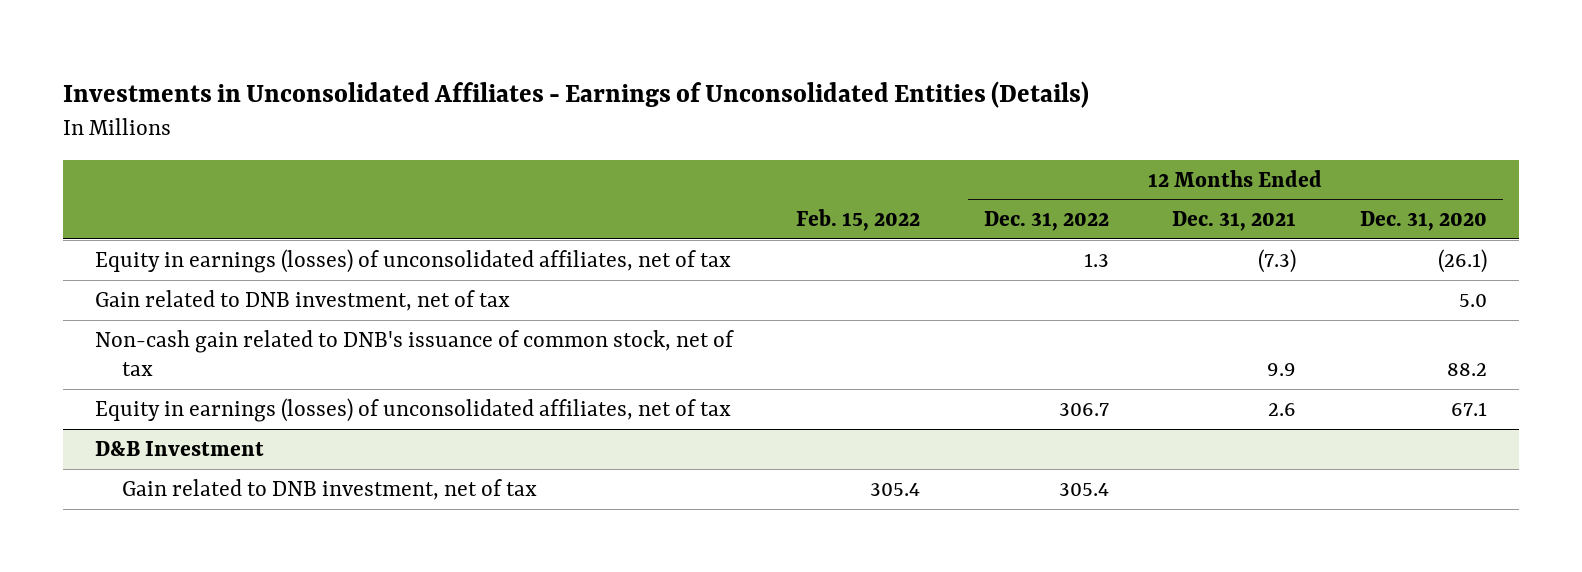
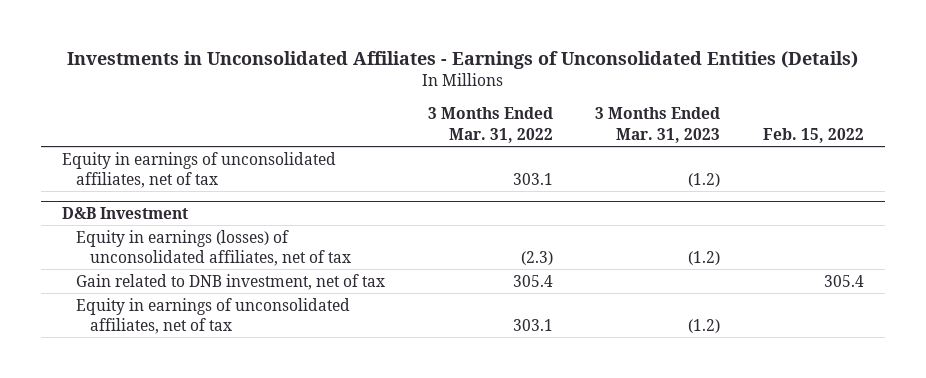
- | Feb. 15, 2022 | 12 Months Ended Dec. 31, 2022 | 12 Months Ended Dec. 31, 2021 | 12 Months Ended Dec. 31, 2020
+ | 3 Months Ended Mar. 31, 2022 | 3 Months Ended Mar. 31, 2023 | Feb. 15, 2022
- Equity in earnings (losses) of unconsolidated affiliates, net of tax | | 1.3 | (7.3) | (26.1)
- Gain related to DNB investment, net of tax | | | | 5.0
- Non-cash gain related to DNB's issuance of common stock, net of tax | | | 9.9 | 88.2
- Equity in earnings (losses) of unconsolidated affiliates, net of tax | | 306.7 | 2.6 | 67.1
+ Equity in earnings of unconsolidated affiliates, net of tax | 303.1 | (1.2) |
@ D&B Investment
+ Equity in earnings (losses) of unconsolidated affiliates, net of tax | (2.3) | (1.2) |
+ Equity in earnings of unconsolidated affiliates, net of tax | 303.1 | (1.2) |

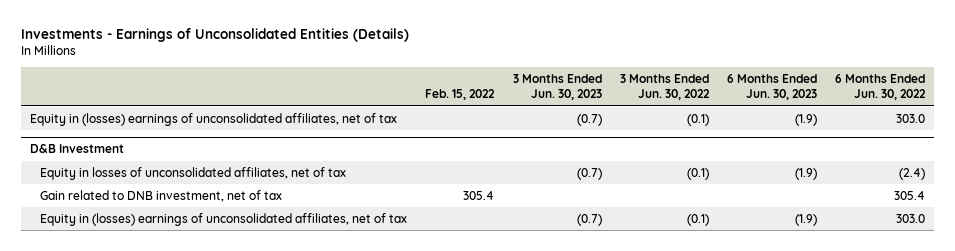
- Investments in Unconsolidated Affiliates - Earnings of Unconsolidated Entities (Details)
+ Investments - Earnings of Unconsolidated Entities (Details)
- | 3 Months Ended Mar. 31, 2022 | 3 Months Ended Mar. 31, 2023 | Feb. 15, 2022
+ | Feb. 15, 2022 | 3 Months Ended Jun. 30, 2023 | 3 Months Ended Jun. 30, 2022 | 6 Months Ended Jun. 30, 2023 | 6 Months Ended Jun. 30, 2022
- Equity in earnings of unconsolidated affiliates, net of tax | 303.1 | (1.2) |
+ Equity in (losses) earnings of unconsolidated affiliates, net of tax | | (0.7) | (0.1) | (1.9) | 303.0
@ D&B Investment
- Equity in earnings (losses) of unconsolidated affiliates, net of tax | (2.3) | (1.2) |
+ Equity in losses of unconsolidated affiliates, net of tax | | (0.7) | (0.1) | (1.9) | (2.4)
- Equity in earnings of unconsolidated affiliates, net of tax | 303.1 | (1.2) |
+ Equity in (losses) earnings of unconsolidated affiliates, net of tax | | (0.7) | (0.1) | (1.9) | 303.0

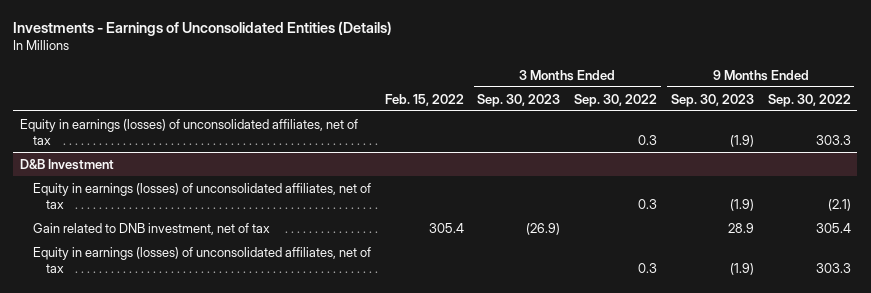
- | Feb. 15, 2022 | 3 Months Ended Jun. 30, 2023 | 3 Months Ended Jun. 30, 2022 | 6 Months Ended Jun. 30, 2023 | 6 Months Ended Jun. 30, 2022
+ | Feb. 15, 2022 | 3 Months Ended Sep. 30, 2023 | 3 Months Ended Sep. 30, 2022 | 9 Months Ended Sep. 30, 2023 | 9 Months Ended Sep. 30, 2022
- Equity in (losses) earnings of unconsolidated affiliates, net of tax | | (0.7) | (0.1) | (1.9) | 303.0
+ Equity in earnings (losses) of unconsolidated affiliates, net of tax | | | 0.3 | (1.9) | 303.3
@ D&B Investment
- Equity in losses of unconsolidated affiliates, net of tax | | (0.7) | (0.1) | (1.9) | (2.4)
+ Equity in earnings (losses) of unconsolidated affiliates, net of tax | | | 0.3 | (1.9) | (2.1)
- Equity in (losses) earnings of unconsolidated affiliates, net of tax | | (0.7) | (0.1) | (1.9) | 303.0
+ Equity in earnings (losses) of unconsolidated affiliates, net of tax | | | 0.3 | (1.9) | 303.3

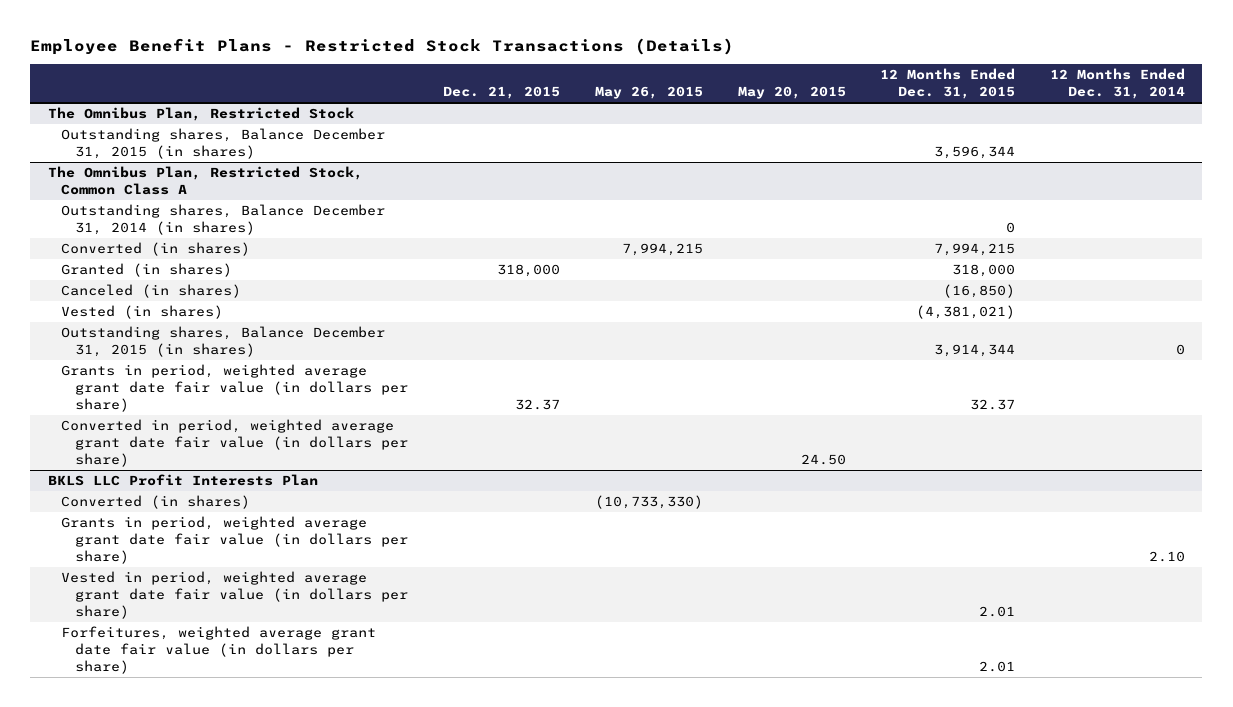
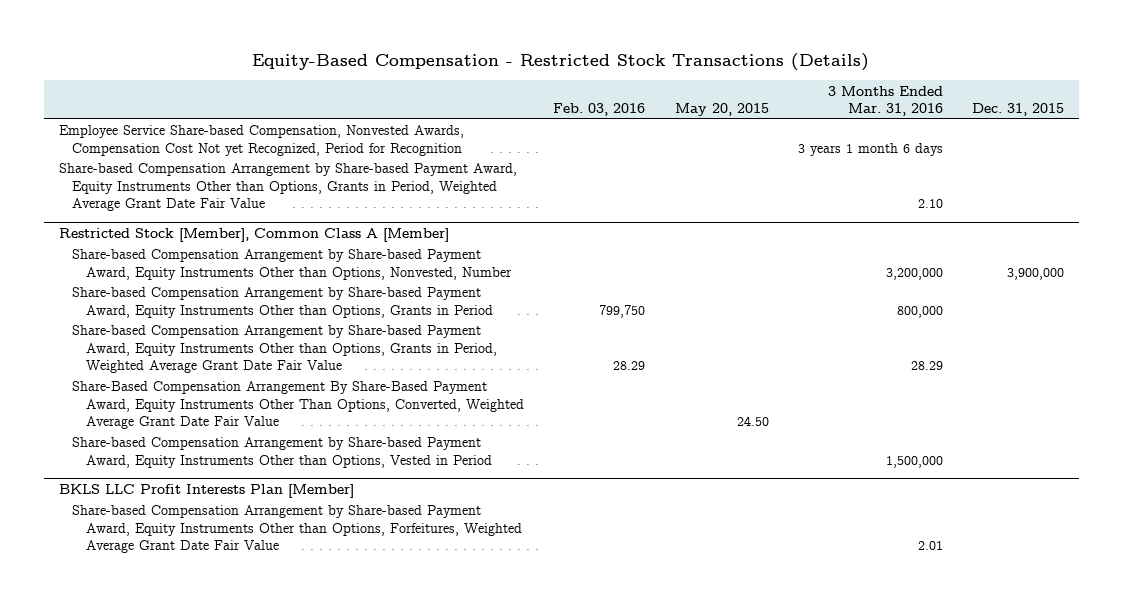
- Employee Benefit Plans - Restricted Stock Transactions (Details)
+ Equity-Based Compensation - Restricted Stock Transactions (Details)
- | Dec. 21, 2015 | May 26, 2015 | May 20, 2015 | 12 Months Ended Dec. 31, 2015 | 12 Months Ended Dec. 31, 2014
+ | Feb. 03, 2016 | May 20, 2015 | 3 Months Ended Mar. 31, 2016 | Dec. 31, 2015
- The Omnibus Plan, Restricted Stock
- Outstanding shares, Balance December 31, 2015 (in shares) | | | | 3,596,344 |
- The Omnibus Plan, Restricted Stock, Common Class A
- Outstanding shares, Balance December 31, 2014 (in shares) | | | | 0 |
- Converted (in shares) | | 7,994,215 | | 7,994,215 |
- Granted (in shares) | 318,000 | | | 318,000 |
- Canceled (in shares) | | | | (16,850) |
- Vested (in shares) | | | | (4,381,021) |
- Outstanding shares, Balance December 31, 2015 (in shares) | | | | 3,914,344 | 0
- Grants in period, weighted average grant date fair value (in dollars per share) | 32.37 | | | 32.37 |
- Converted in period, weighted average grant date fair value (in dollars per share) | | | 24.50 | |
- BKLS LLC Profit Interests Plan
- Converted (in shares) | | (10,733,330) | | |
- Grants in period, weighted average grant date fair value (in dollars per share) | | | | | 2.10
- Vested in period, weighted average grant date fair value (in dollars per share) | | | | 2.01 |
- Forfeitures, weighted average grant date fair value (in dollars per share) | | | | 2.01 |
+ Employee Service Share-based Compensation, Nonvested Awards, Compensation Cost Not yet Recognized, Period for Recognition | | | 3 years 1 month 6 days |
+ Share-based Compensation Arrangement by Share-based Payment Award, Equity Instruments Other than Options, Grants in Period, Weighted Average Grant Date Fair Value | | | 2.10 |
+ Restricted Stock [Member], Common Class A [Member]
+ Share-based Compensation Arrangement by Share-based Payment Award, Equity Instruments Other than Options, Nonvested, Number | | | 3,200,000 | 3,900,000
+ Share-based Compensation Arrangement by Share-based Payment Award, Equity Instruments Other than Options, Grants in Period | 799,750 | | 800,000 |
+ Share-based Compensation Arrangement by Share-based Payment Award, Equity Instruments Other than Options, Grants in Period, Weighted Average Grant Date Fair Value | 28.29 | | 28.29 |
+ Share-Based Compensation Arrangement By Share-Based Payment Award, Equity Instruments Other Than Options, Converted, Weighted Average Grant Date Fair Value | | 24.50 | |
+ Share-based Compensation Arrangement by Share-based Payment Award, Equity Instruments Other than Options, Vested in Period | | | 1,500,000 |
+ BKLS LLC Profit Interests Plan [Member]
+ Share-based Compensation Arrangement by Share-based Payment Award, Equity Instruments Other than Options, Forfeitures, Weighted Average Grant Date Fair Value | | | 2.01 |

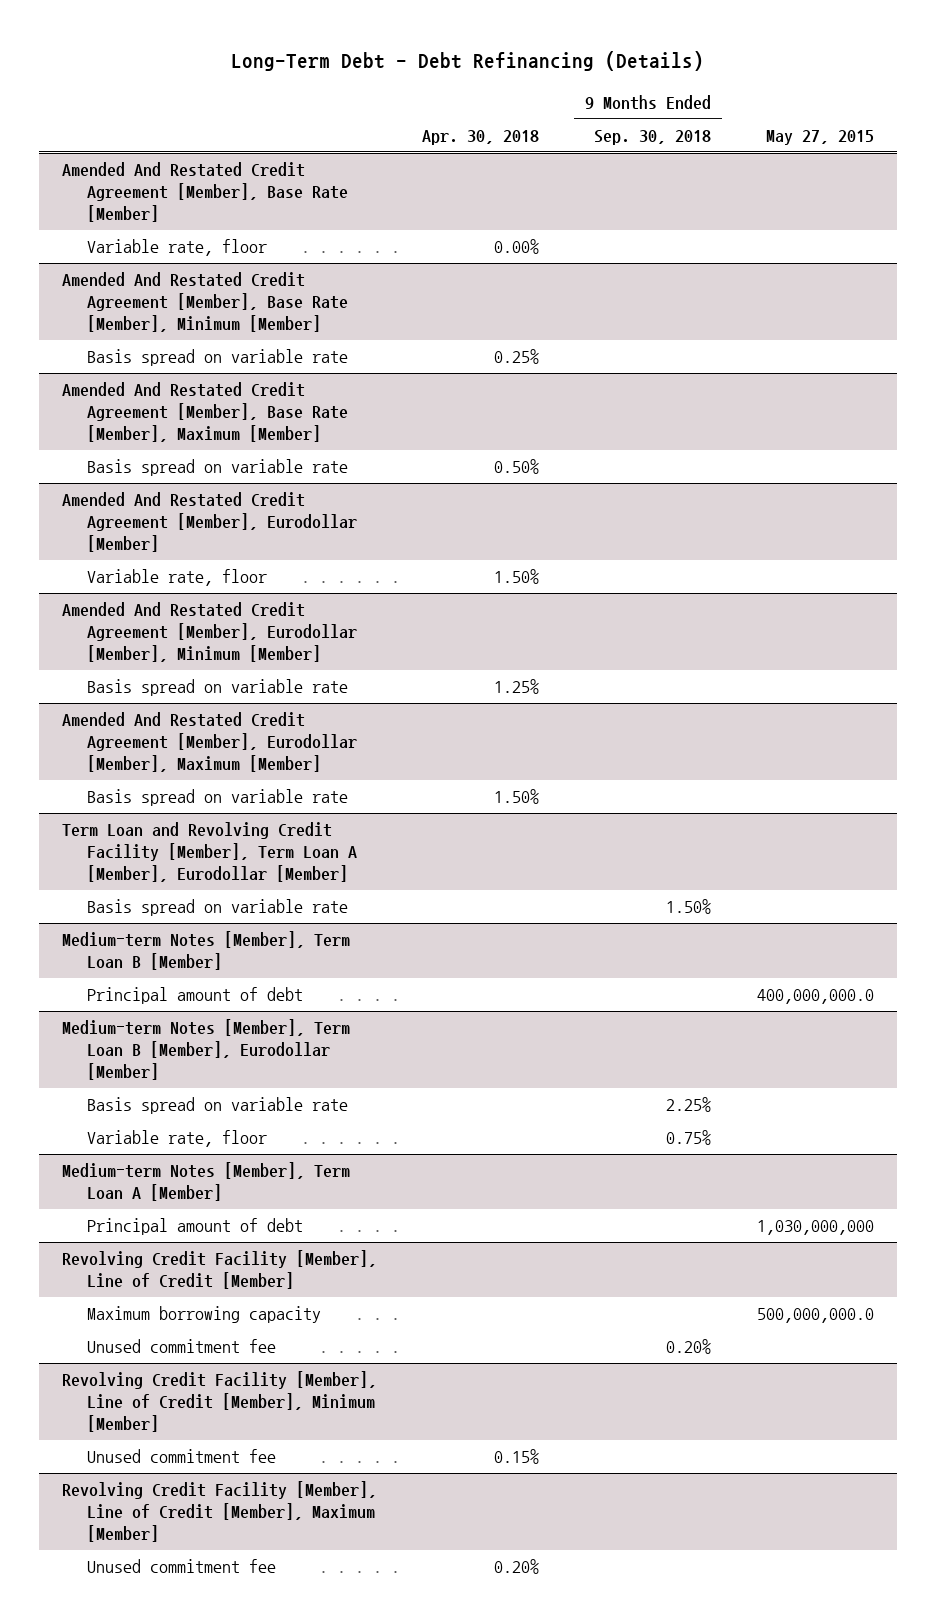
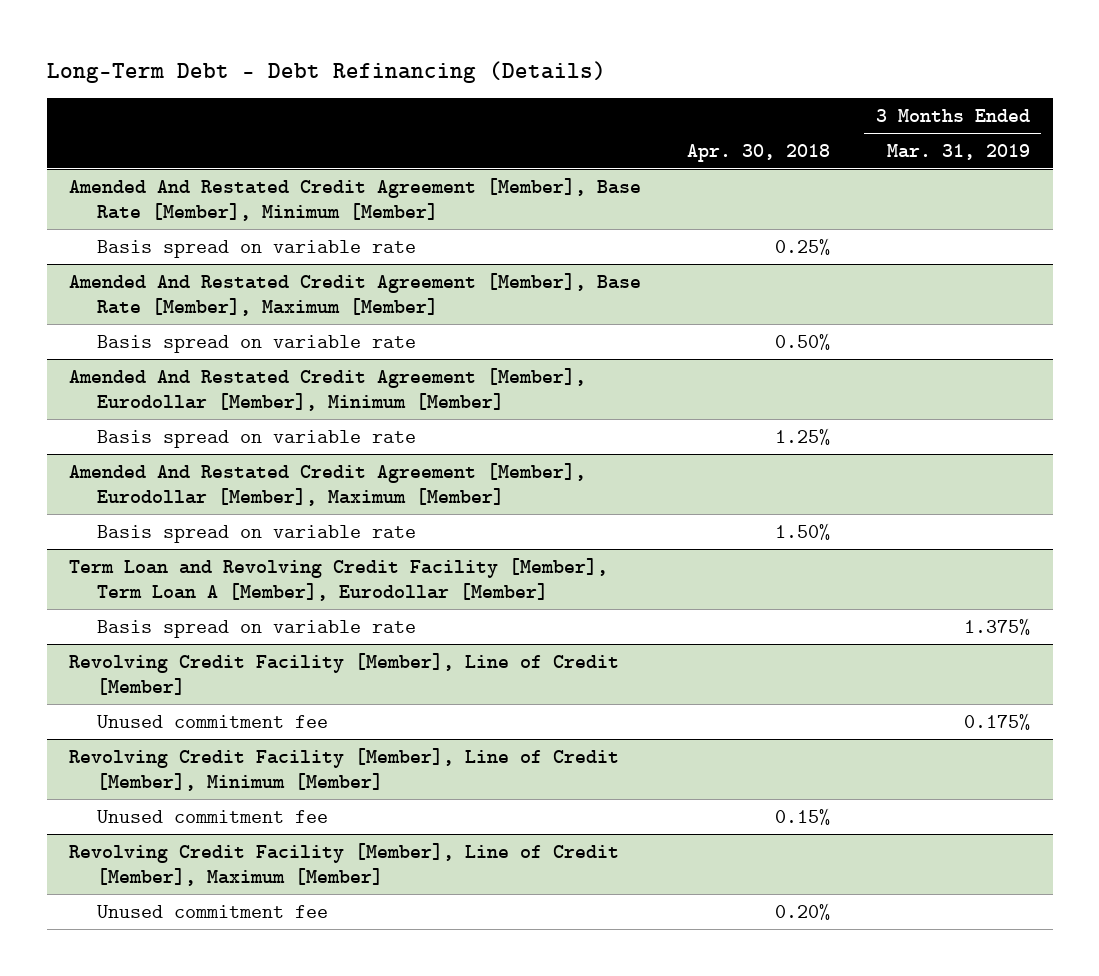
- | Apr. 30, 2018 | 9 Months Ended Sep. 30, 2018 | May 27, 2015
+ | Apr. 30, 2018 | 3 Months Ended Mar. 31, 2019
- Amended And Restated Credit Agreement [Member], Base Rate [Member]
- Variable rate, floor | 0.00% | |
- Amended And Restated Credit Agreement [Member], Eurodollar [Member]
- Variable rate, floor | 1.50% | |
- Medium-term Notes [Member], Term Loan B [Member]
- Principal amount of debt | | | 400,000,000.0
- Medium-term Notes [Member], Term Loan B [Member], Eurodollar [Member]
- Basis spread on variable rate | | 2.25% |
- Variable rate, floor | | 0.75% |
- Medium-term Notes [Member], Term Loan A [Member]
- Principal amount of debt | | | 1,030,000,000
@ Revolving Credit Facility [Member], Line of Credit [Member]
- Maximum borrowing capacity | | | 500,000,000.0

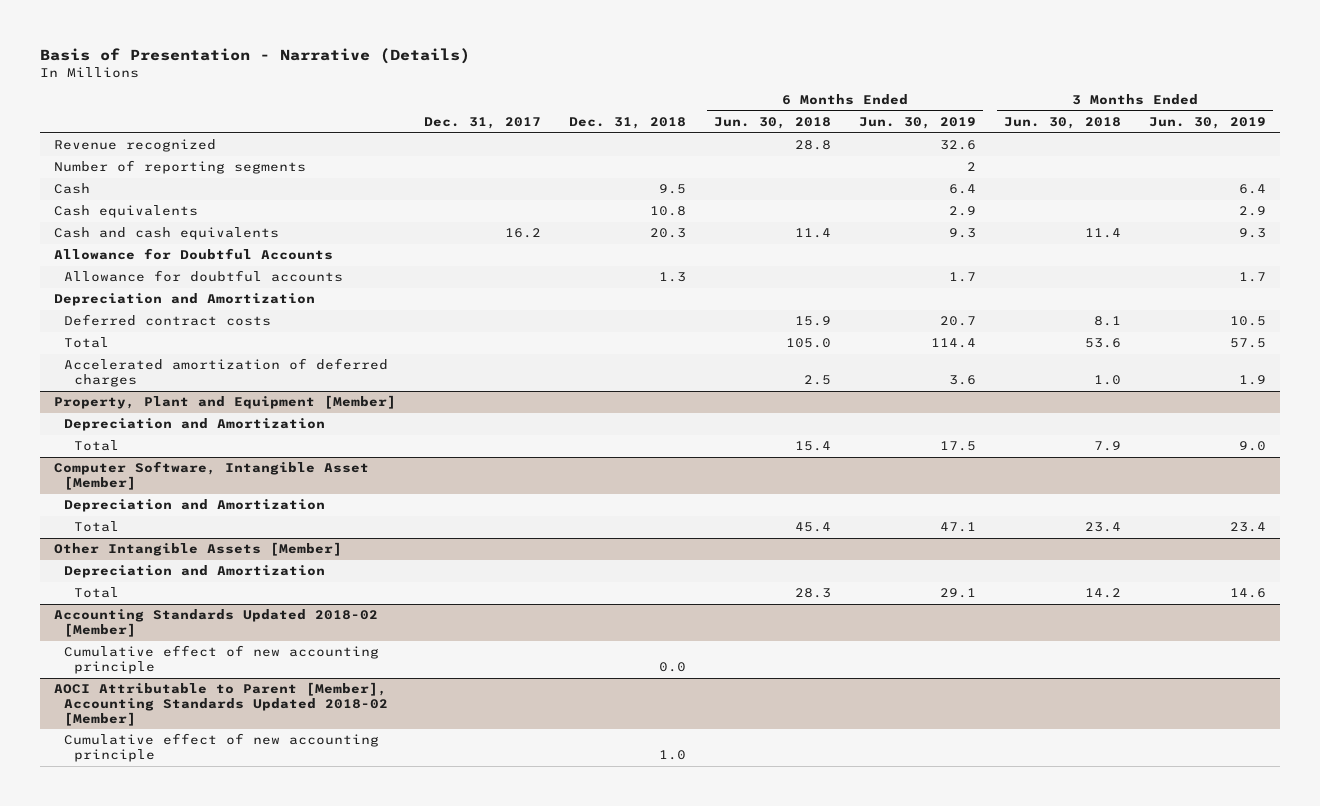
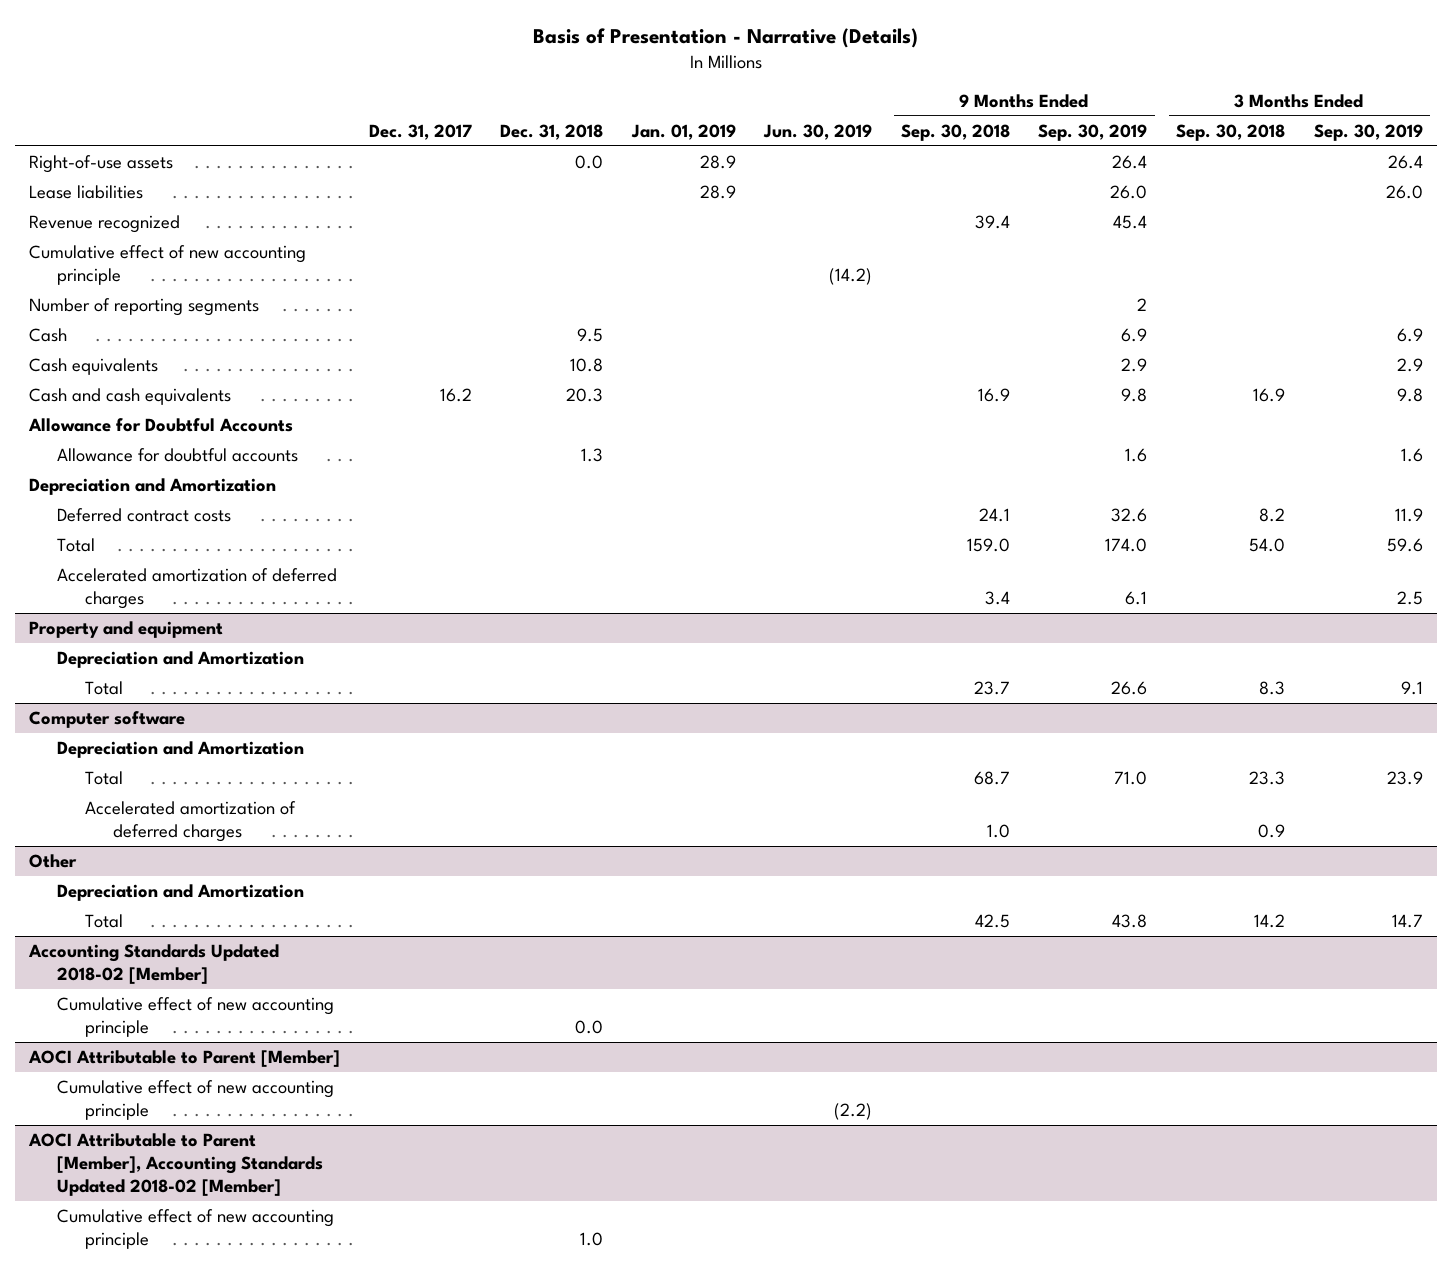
- | Dec. 31, 2017 | Dec. 31, 2018 | 6 Months Ended Jun. 30, 2018 | 6 Months Ended Jun. 30, 2019 | 3 Months Ended Jun. 30, 2018 | 3 Months Ended Jun. 30, 2019
+ | Dec. 31, 2017 | Dec. 31, 2018 | Jan. 01, 2019 | Jun. 30, 2019 | 9 Months Ended Sep. 30, 2018 | 9 Months Ended Sep. 30, 2019 | 3 Months Ended Sep. 30, 2018 | 3 Months Ended Sep. 30, 2019
+ Right-of-use assets | | 0.0 | 28.9 | | | 26.4 | | 26.4
+ Lease liabilities | | | 28.9 | | | 26.0 | | 26.0
+ Cumulative effect of new accounting principle | | | | (14.2) | | | |
- Property, Plant and Equipment [Member]
+ Property and equipment
- Computer Software, Intangible Asset [Member]
+ Computer software
- Other Intangible Assets [Member]
+ Accelerated amortization of deferred charges | | | | | 1.0 | | 0.9 |
+ Other
+ AOCI Attributable to Parent [Member]
+ Cumulative effect of new accounting principle | | | | (2.2) | | | |

